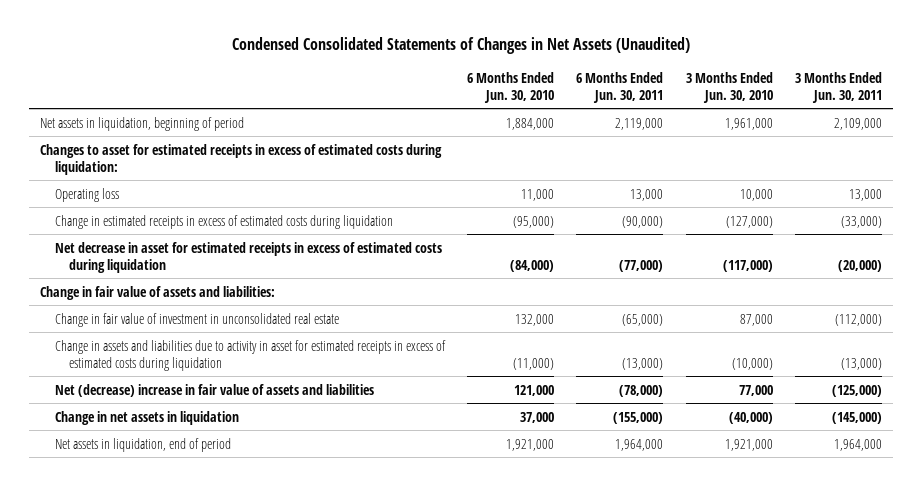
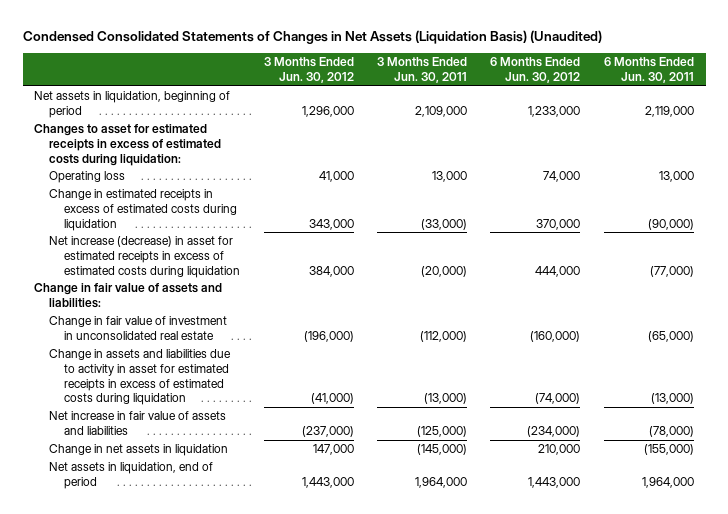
- Condensed Consolidated Statements of Changes in Net Assets (Unaudited)
+ Condensed Consolidated Statements of Changes in Net Assets (Liquidation Basis) (Unaudited)
- | 6 Months Ended Jun. 30, 2010 | 6 Months Ended Jun. 30, 2011 | 3 Months Ended Jun. 30, 2010 | 3 Months Ended Jun. 30, 2011
+ | 3 Months Ended Jun. 30, 2012 | 3 Months Ended Jun. 30, 2011 | 6 Months Ended Jun. 30, 2012 | 6 Months Ended Jun. 30, 2011
- Net decrease in asset for estimated receipts in excess of estimated costs during liquidation | (84,000) | (77,000) | (117,000) | (20,000)
+ Net increase (decrease) in asset for estimated receipts in excess of estimated costs during liquidation | 384,000 | (20,000) | 444,000 | (77,000)
- Net (decrease) increase in fair value of assets and liabilities | 121,000 | (78,000) | 77,000 | (125,000)
+ Net increase in fair value of assets and liabilities | (237,000) | (125,000) | (234,000) | (78,000)

